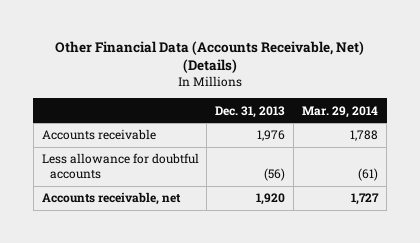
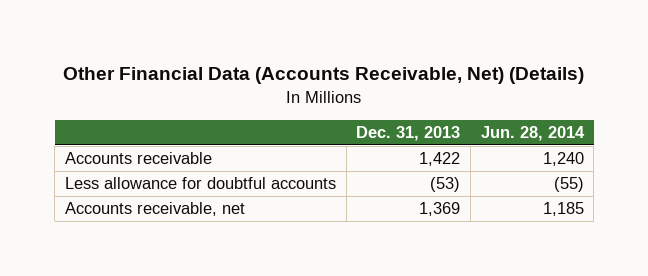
- | Dec. 31, 2013 | Mar. 29, 2014
+ | Dec. 31, 2013 | Jun. 28, 2014
- Accounts receivable | 1,976 | 1,788
- Less allowance for doubtful accounts | (56) | (61)
- Accounts receivable, net | 1,920 | 1,727
+ Accounts receivable | 1,422 | 1,240
+ Less allowance for doubtful accounts | (53) | (55)
+ Accounts receivable, net | 1,369 | 1,185

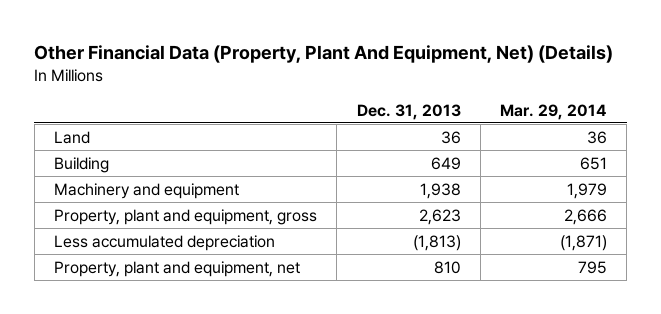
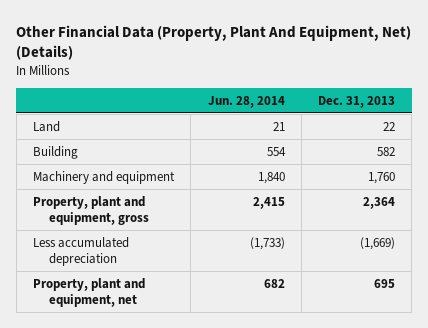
- | Dec. 31, 2013 | Mar. 29, 2014
+ | Jun. 28, 2014 | Dec. 31, 2013
- Land | 36 | 36
- Building | 649 | 651
- Machinery and equipment | 1,938 | 1,979
- Property, plant and equipment, gross | 2,623 | 2,666
- Less accumulated depreciation | (1,813) | (1,871)
- Property, plant and equipment, net | 810 | 795
+ Land | 21 | 22
+ Building | 554 | 582
+ Machinery and equipment | 1,840 | 1,760
+ Property, plant and equipment, gross | 2,415 | 2,364
+ Less accumulated depreciation | (1,733) | (1,669)
+ Property, plant and equipment, net | 682 | 695

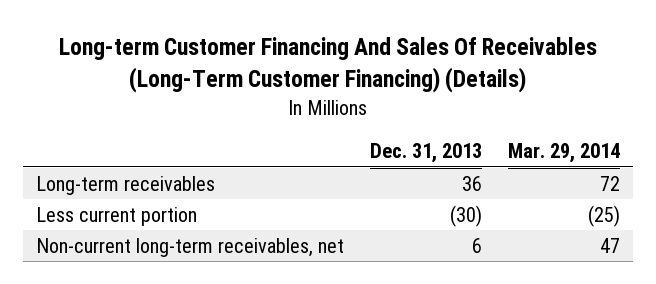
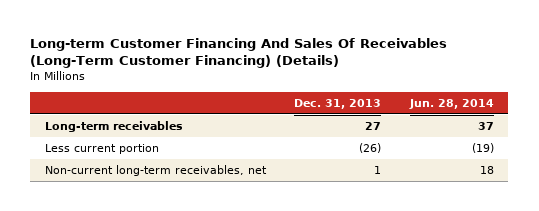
- | Dec. 31, 2013 | Mar. 29, 2014
+ | Dec. 31, 2013 | Jun. 28, 2014
- Long-term receivables | 36 | 72
- Less current portion | (30) | (25)
- Non-current long-term receivables, net | 6 | 47
+ Long-term receivables | 27 | 37
+ Less current portion | (26) | (19)
+ Non-current long-term receivables, net | 1 | 18

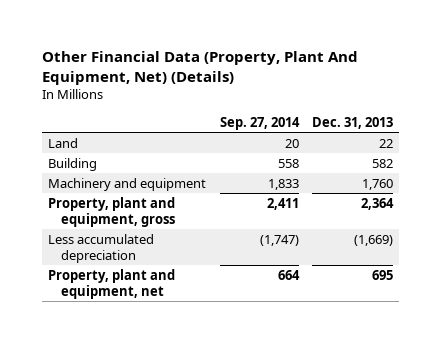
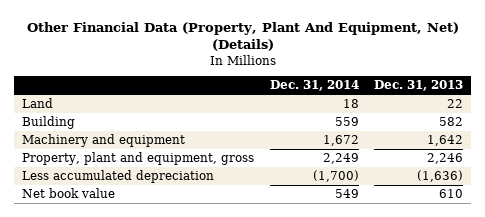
- | Sep. 27, 2014 | Dec. 31, 2013
+ | Dec. 31, 2014 | Dec. 31, 2013
- Machinery and equipment | 1,833 | 1,760
- Property, plant and equipment, gross | 2,411 | 2,364
- Less accumulated depreciation | (1,747) | (1,669)
- Property, plant and equipment, net | 664 | 695
+ Machinery and equipment | 1,672 | 1,642
+ Property, plant and equipment, gross | 2,249 | 2,246
+ Less accumulated depreciation | (1,700) | (1,636)
+ Net book value | 549 | 610

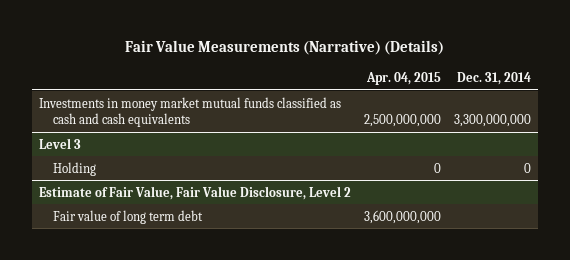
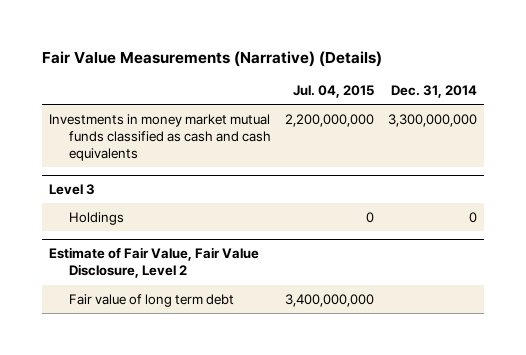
- | Apr. 04, 2015 | Dec. 31, 2014
+ | Jul. 04, 2015 | Dec. 31, 2014
@ Level 3
- Holding | 0 | 0
+ Holdings | 0 | 0

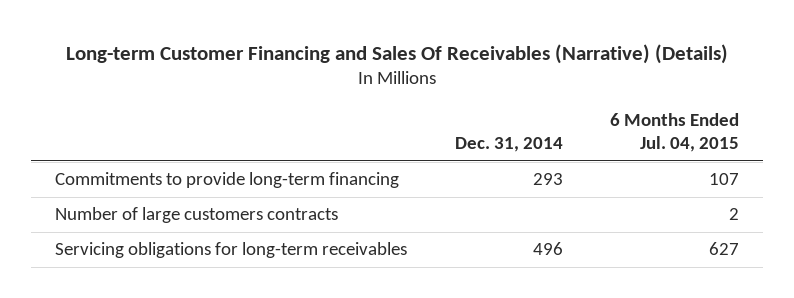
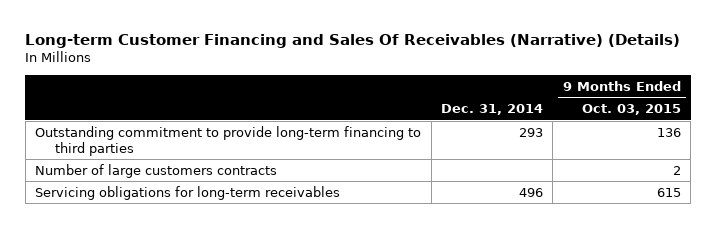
- | Dec. 31, 2014 | 6 Months Ended Jul. 04, 2015
+ | Dec. 31, 2014 | 9 Months Ended Oct. 03, 2015
- Commitments to provide long-term financing | 293 | 107
+ Outstanding commitment to provide long-term financing to third parties | 293 | 136

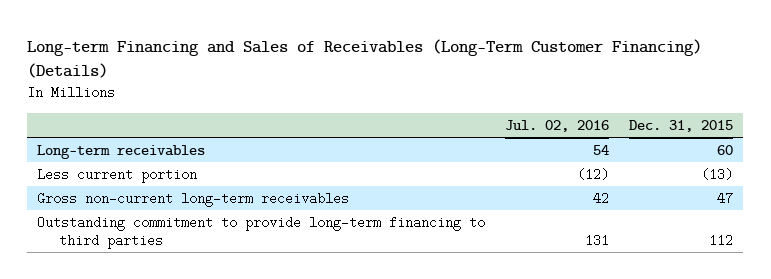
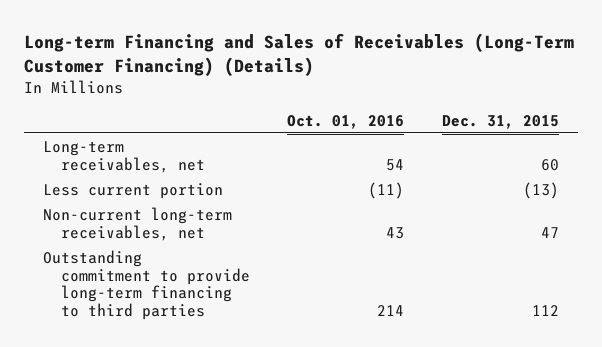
- | Jul. 02, 2016 | Dec. 31, 2015
+ | Oct. 01, 2016 | Dec. 31, 2015
- Long-term receivables | 54 | 60
+ Long-term receivables, net | 54 | 60
- Gross non-current long-term receivables | 42 | 47
+ Non-current long-term receivables, net | 43 | 47

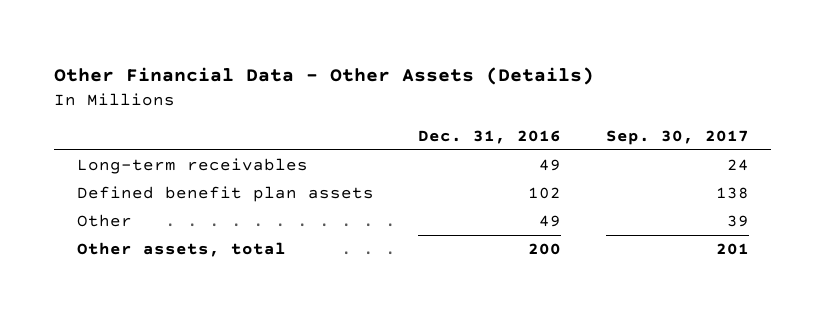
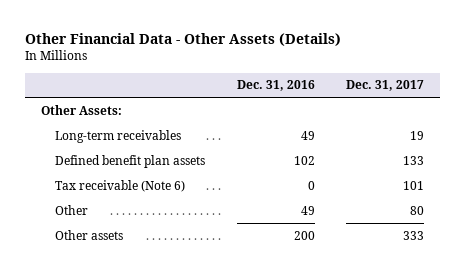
- | Dec. 31, 2016 | Sep. 30, 2017
+ | Dec. 31, 2016 | Dec. 31, 2017
+ Other Assets:
+ Tax receivable (Note 6) | 0 | 101
- Other assets, total | 200 | 201
+ Other assets | 200 | 333

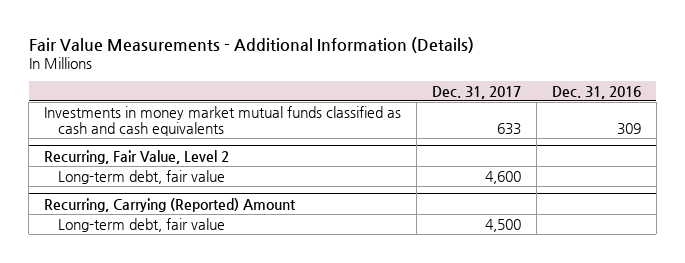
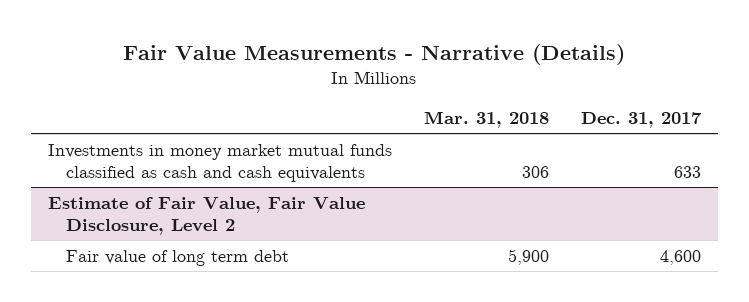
- Fair Value Measurements - Additional Information (Details)
+ Fair Value Measurements - Narrative (Details)
- | Dec. 31, 2017 | Dec. 31, 2016
+ | Mar. 31, 2018 | Dec. 31, 2017
- Recurring, Fair Value, Level 2
- Long-term debt, fair value | 4,600 |
- Recurring, Carrying (Reported) Amount
- Long-term debt, fair value | 4,500 |
+ Estimate of Fair Value, Fair Value Disclosure, Level 2
+ Fair value of long term debt | 5,900 | 4,600

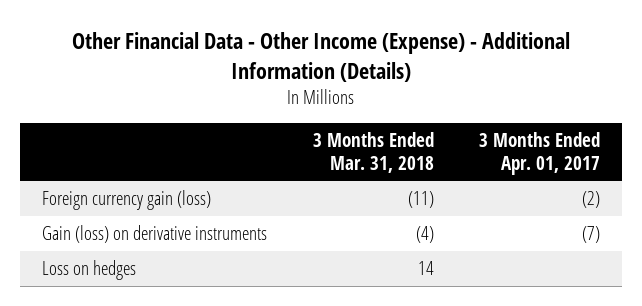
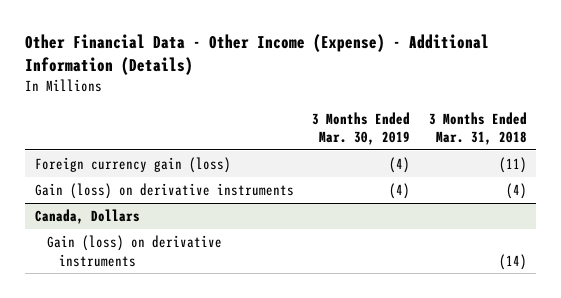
- | 3 Months Ended Mar. 31, 2018 | 3 Months Ended Apr. 01, 2017
+ | 3 Months Ended Mar. 30, 2019 | 3 Months Ended Mar. 31, 2018
- Loss on hedges | 14 |
+ Canada, Dollars
+ Gain (loss) on derivative instruments | | (14)

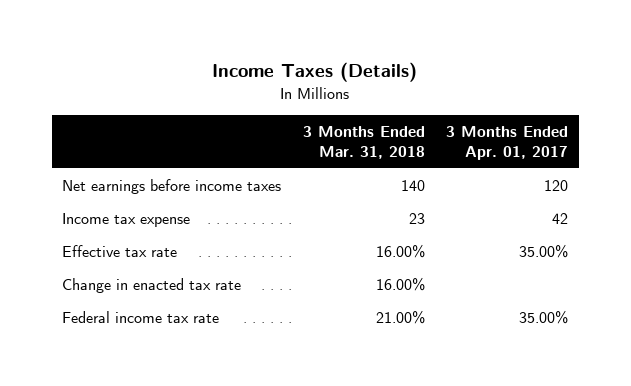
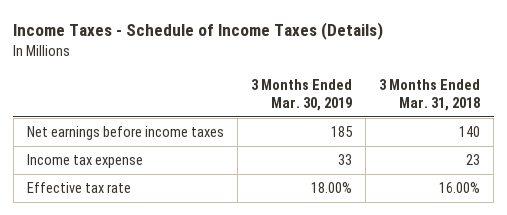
- Income Taxes (Details)
+ Income Taxes - Schedule of Income Taxes (Details)
- | 3 Months Ended Mar. 31, 2018 | 3 Months Ended Apr. 01, 2017
+ | 3 Months Ended Mar. 30, 2019 | 3 Months Ended Mar. 31, 2018
- Change in enacted tax rate | 16.00% |
- Federal income tax rate | 21.00% | 35.00%

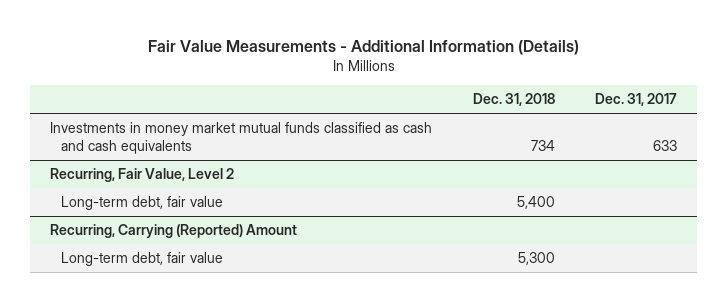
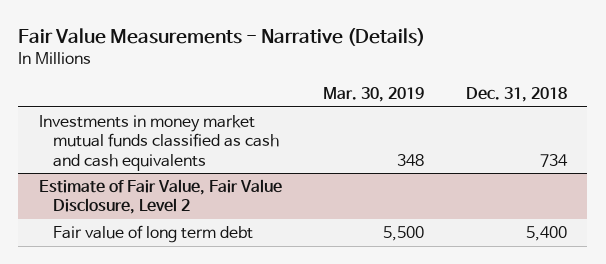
- Fair Value Measurements - Additional Information (Details)
+ Fair Value Measurements - Narrative (Details)
- | Dec. 31, 2018 | Dec. 31, 2017
+ | Mar. 30, 2019 | Dec. 31, 2018
- Recurring, Fair Value, Level 2
- Long-term debt, fair value | 5,400 |
- Recurring, Carrying (Reported) Amount
- Long-term debt, fair value | 5,300 |
+ Estimate of Fair Value, Fair Value Disclosure, Level 2
+ Fair value of long term debt | 5,500 | 5,400

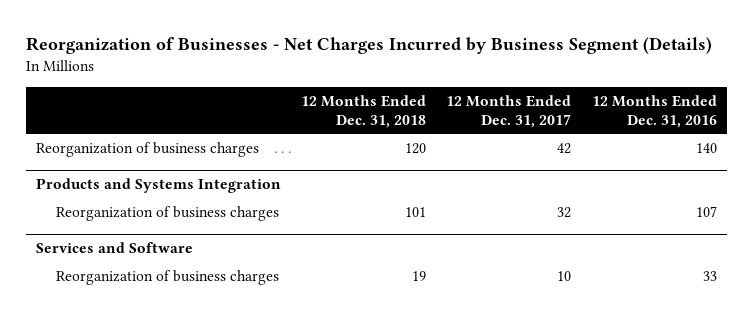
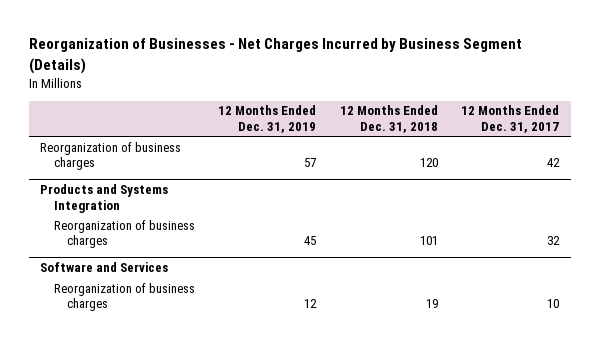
- | 12 Months Ended Dec. 31, 2018 | 12 Months Ended Dec. 31, 2017 | 12 Months Ended Dec. 31, 2016
+ | 12 Months Ended Dec. 31, 2019 | 12 Months Ended Dec. 31, 2018 | 12 Months Ended Dec. 31, 2017
- Services and Software
+ Software and Services

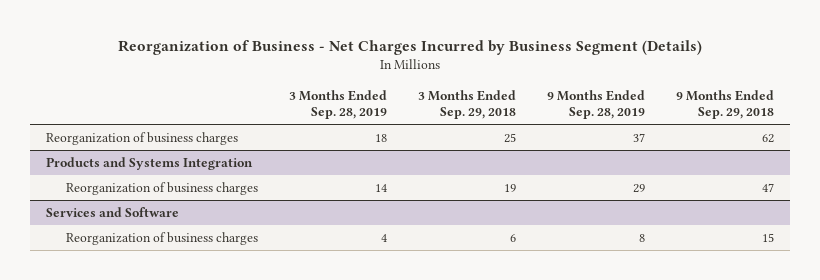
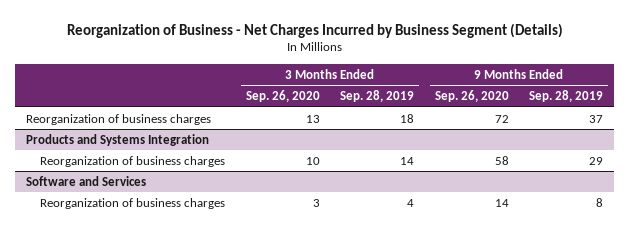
- | 3 Months Ended Sep. 28, 2019 | 3 Months Ended Sep. 29, 2018 | 9 Months Ended Sep. 28, 2019 | 9 Months Ended Sep. 29, 2018
+ | 3 Months Ended Sep. 26, 2020 | 3 Months Ended Sep. 28, 2019 | 9 Months Ended Sep. 26, 2020 | 9 Months Ended Sep. 28, 2019
- Services and Software
+ Software and Services

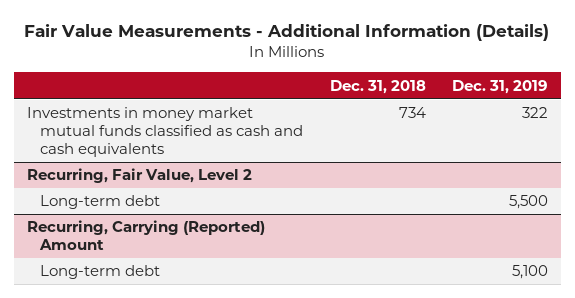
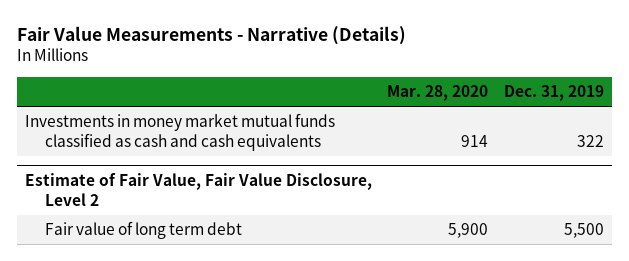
- Fair Value Measurements - Additional Information (Details)
+ Fair Value Measurements - Narrative (Details)
- | Dec. 31, 2018 | Dec. 31, 2019
+ | Mar. 28, 2020 | Dec. 31, 2019
- Recurring, Fair Value, Level 2
- Long-term debt | | 5,500
- Recurring, Carrying (Reported) Amount
- Long-term debt | | 5,100
+ Estimate of Fair Value, Fair Value Disclosure, Level 2
+ Fair value of long term debt | 5,900 | 5,500

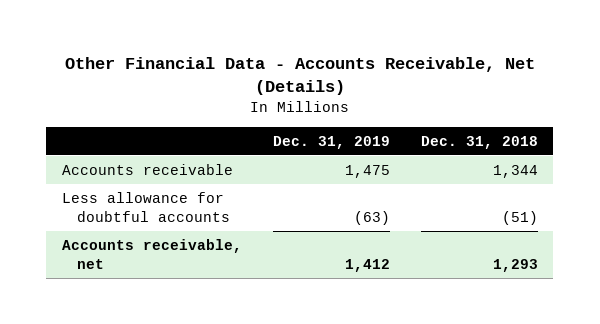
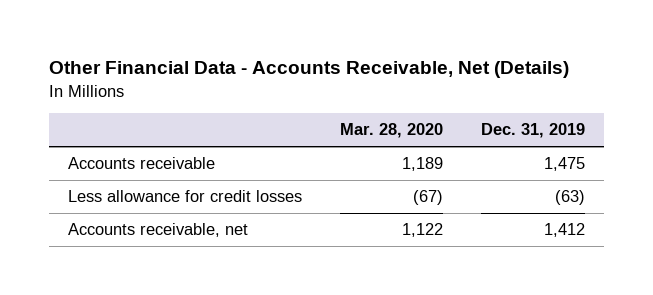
- | Dec. 31, 2019 | Dec. 31, 2018
+ | Mar. 28, 2020 | Dec. 31, 2019
- Less allowance for doubtful accounts | (63) | (51)
+ Less allowance for credit losses | (67) | (63)

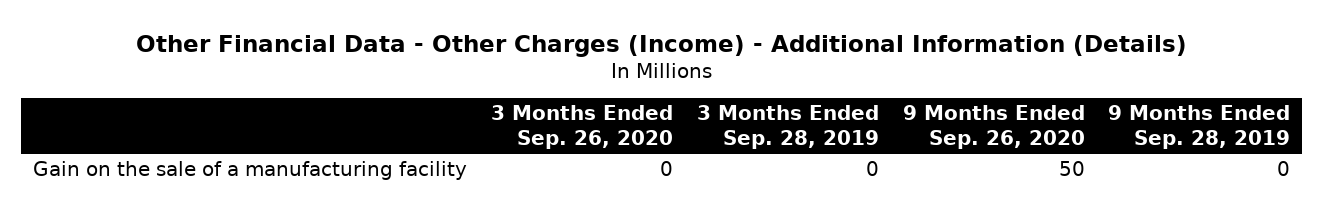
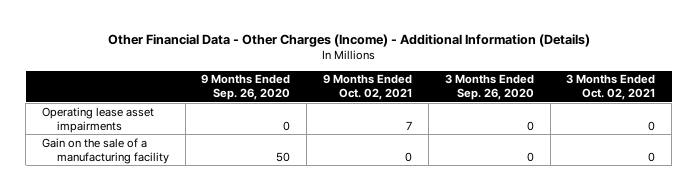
- | 3 Months Ended Sep. 26, 2020 | 3 Months Ended Sep. 28, 2019 | 9 Months Ended Sep. 26, 2020 | 9 Months Ended Sep. 28, 2019
+ | 9 Months Ended Sep. 26, 2020 | 9 Months Ended Oct. 02, 2021 | 3 Months Ended Sep. 26, 2020 | 3 Months Ended Oct. 02, 2021
+ Operating lease asset impairments | 0 | 7 | 0 | 0

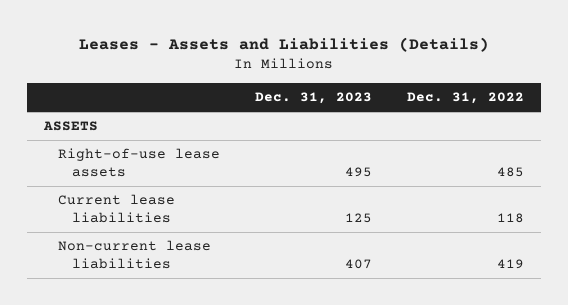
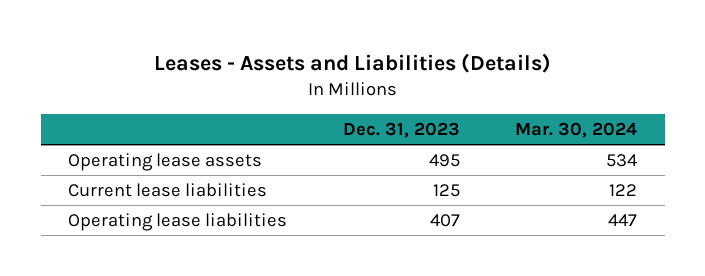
- | Dec. 31, 2023 | Dec. 31, 2022
+ | Dec. 31, 2023 | Mar. 30, 2024
- ASSETS
- Right-of-use lease assets | 495 | 485
+ Operating lease assets | 495 | 534
- Non-current lease liabilities | 407 | 419
+ Operating lease liabilities | 407 | 447

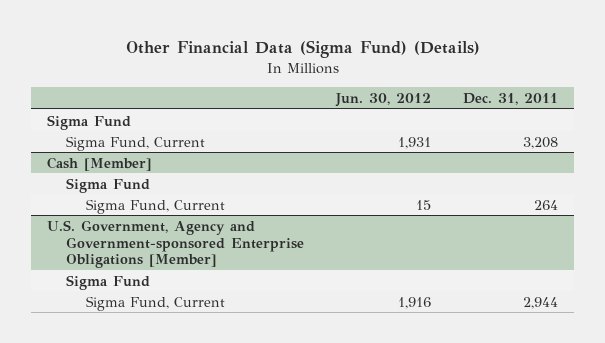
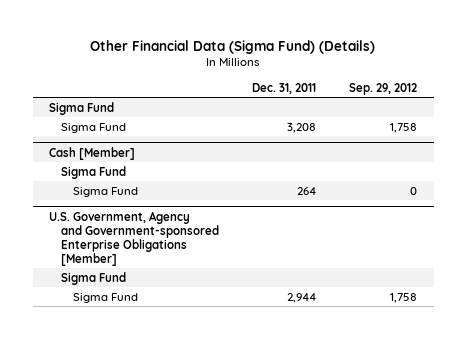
- | Jun. 30, 2012 | Dec. 31, 2011
+ | Dec. 31, 2011 | Sep. 29, 2012
- Sigma Fund, Current | 1,931 | 3,208
+ Sigma Fund | 3,208 | 1,758
@ Cash [Member]
- Sigma Fund, Current | 15 | 264
+ Sigma Fund | 264 | 0
@ U.S. Government, Agency and Government-sponsored Enterprise Obligations [Member]
- Sigma Fund, Current | 1,916 | 2,944
+ Sigma Fund | 2,944 | 1,758

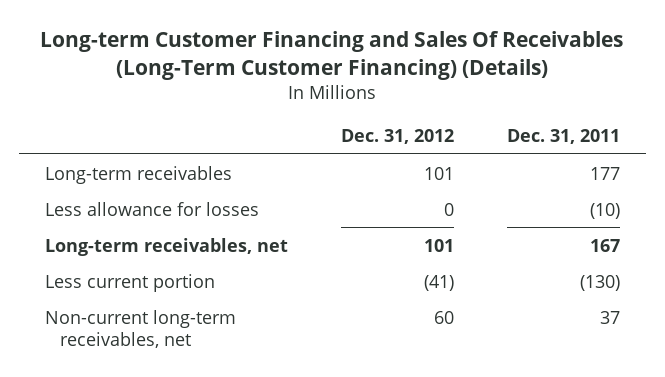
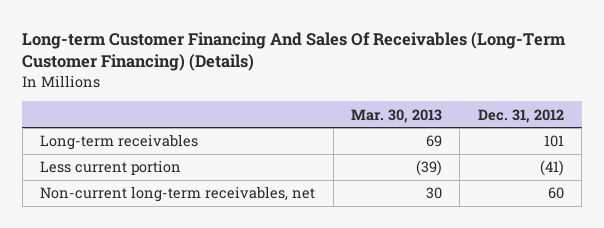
- Long-term Customer Financing and Sales Of Receivables (Long-Term Customer Financing) (Details)
+ Long-term Customer Financing And Sales Of Receivables (Long-Term Customer Financing) (Details)
- | Dec. 31, 2012 | Dec. 31, 2011
+ | Mar. 30, 2013 | Dec. 31, 2012
- Less allowance for losses | 0 | (10)
- Long-term receivables, net | 101 | 167

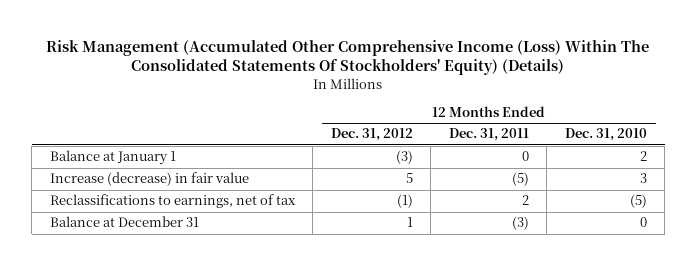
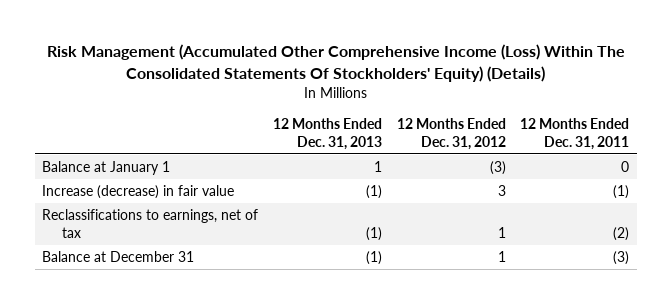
- | 12 Months Ended Dec. 31, 2012 | 12 Months Ended Dec. 31, 2011 | 12 Months Ended Dec. 31, 2010
+ | 12 Months Ended Dec. 31, 2013 | 12 Months Ended Dec. 31, 2012 | 12 Months Ended Dec. 31, 2011
- Increase (decrease) in fair value | 5 | (5) | 3
- Reclassifications to earnings, net of tax | (1) | 2 | (5)
+ Increase (decrease) in fair value | (1) | 3 | (1)
+ Reclassifications to earnings, net of tax | (1) | 1 | (2)

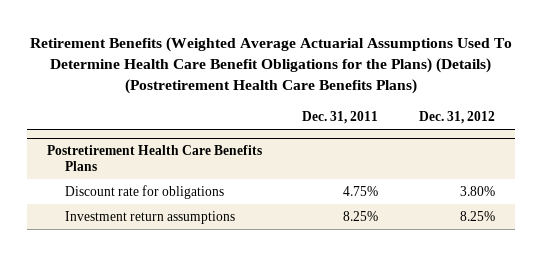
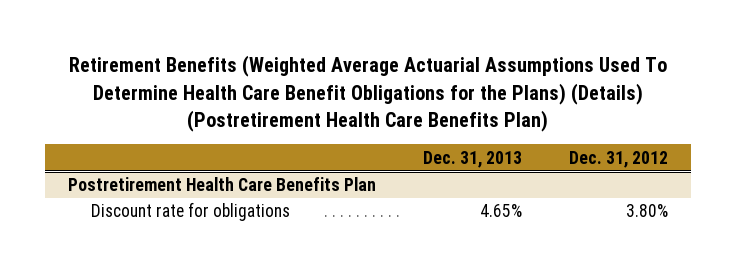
- Retirement Benefits (Weighted Average Actuarial Assumptions Used To Determine Health Care Benefit Obligations for the Plans) (Details) (Postretirement Health Care Benefits Plans)
+ Retirement Benefits (Weighted Average Actuarial Assumptions Used To Determine Health Care Benefit Obligations for the Plans) (Details) (Postretirement Health Care Benefits Plan)
- | Dec. 31, 2011 | Dec. 31, 2012
+ | Dec. 31, 2013 | Dec. 31, 2012
- Postretirement Health Care Benefits Plans
+ Postretirement Health Care Benefits Plan
- Investment return assumptions | 8.25% | 8.25%

